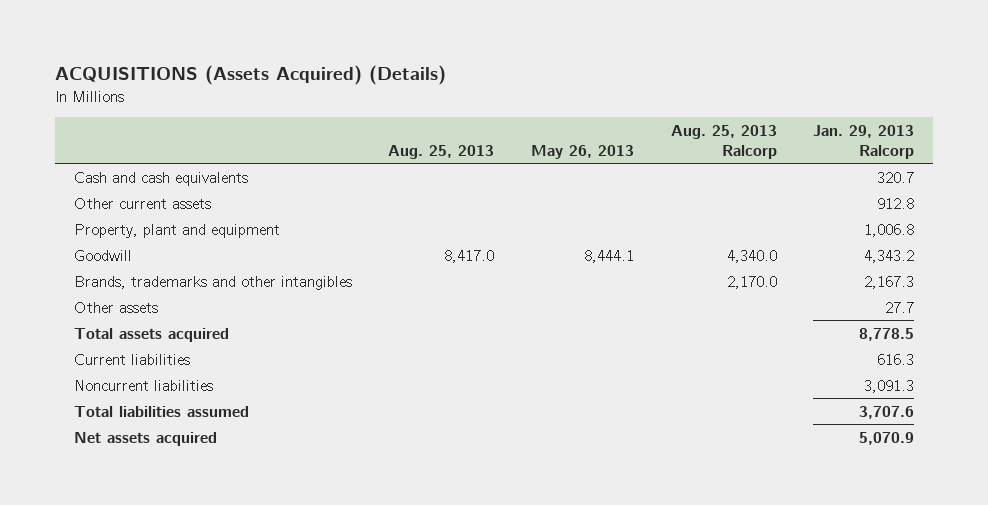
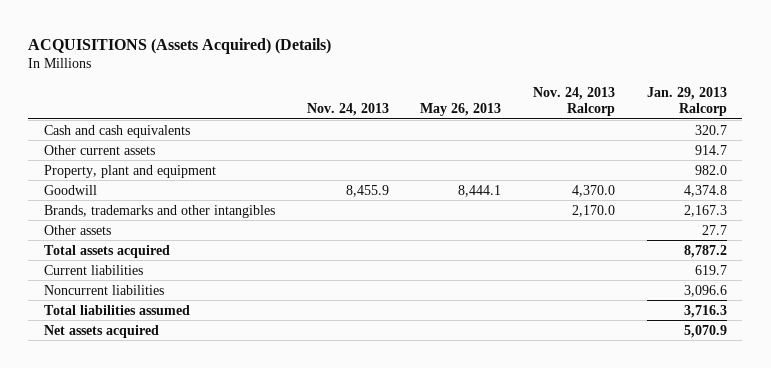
- | Aug. 25, 2013 | May 26, 2013 | Aug. 25, 2013 Ralcorp | Jan. 29, 2013 Ralcorp
+ | Nov. 24, 2013 | May 26, 2013 | Nov. 24, 2013 Ralcorp | Jan. 29, 2013 Ralcorp
- Other current assets | | | | 912.8
- Property, plant and equipment | | | | 1,006.8
- Goodwill | 8,417.0 | 8,444.1 | 4,340.0 | 4,343.2
+ Other current assets | | | | 914.7
+ Property, plant and equipment | | | | 982.0
+ Goodwill | 8,455.9 | 8,444.1 | 4,370.0 | 4,374.8
- Total assets acquired | | | | 8,778.5
- Current liabilities | | | | 616.3
- Noncurrent liabilities | | | | 3,091.3
- Total liabilities assumed | | | | 3,707.6
+ Total assets acquired | | | | 8,787.2
+ Current liabilities | | | | 619.7
+ Noncurrent liabilities | | | | 3,096.6
+ Total liabilities assumed | | | | 3,716.3

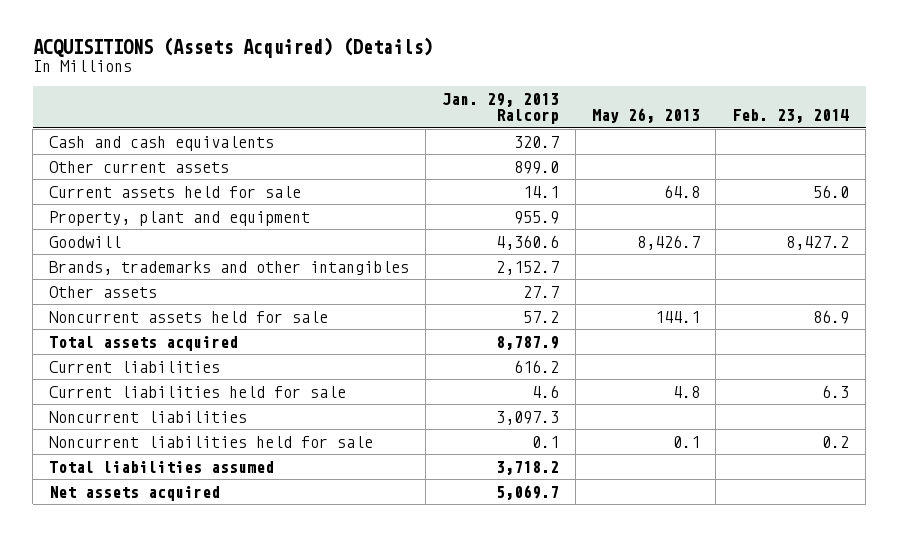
- | Nov. 24, 2013 | May 26, 2013 | Nov. 24, 2013 Ralcorp | Jan. 29, 2013 Ralcorp
+ | Jan. 29, 2013 Ralcorp | May 26, 2013 | Feb. 23, 2014
- Other current assets | | | | 914.7
- Property, plant and equipment | | | | 982.0
- Goodwill | 8,455.9 | 8,444.1 | 4,370.0 | 4,374.8
- Brands, trademarks and other intangibles | | | 2,170.0 | 2,167.3
+ Other current assets | 899.0 | |
+ Current assets held for sale | 14.1 | 64.8 | 56.0
+ Property, plant and equipment | 955.9 | |
+ Goodwill | 4,360.6 | 8,426.7 | 8,427.2
+ Brands, trademarks and other intangibles | 2,152.7 | |
- Total assets acquired | | | | 8,787.2
- Current liabilities | | | | 619.7
- Noncurrent liabilities | | | | 3,096.6
- Total liabilities assumed | | | | 3,716.3
- Net assets acquired | | | | 5,070.9
+ Noncurrent assets held for sale | 57.2 | 144.1 | 86.9
+ Total assets acquired | 8,787.9 | |
+ Current liabilities | 616.2 | |
+ Current liabilities held for sale | 4.6 | 4.8 | 6.3
+ Noncurrent liabilities | 3,097.3 | |
+ Noncurrent liabilities held for sale | 0.1 | 0.1 | 0.2
+ Total liabilities assumed | 3,718.2 | |
+ Net assets acquired | 5,069.7 | |

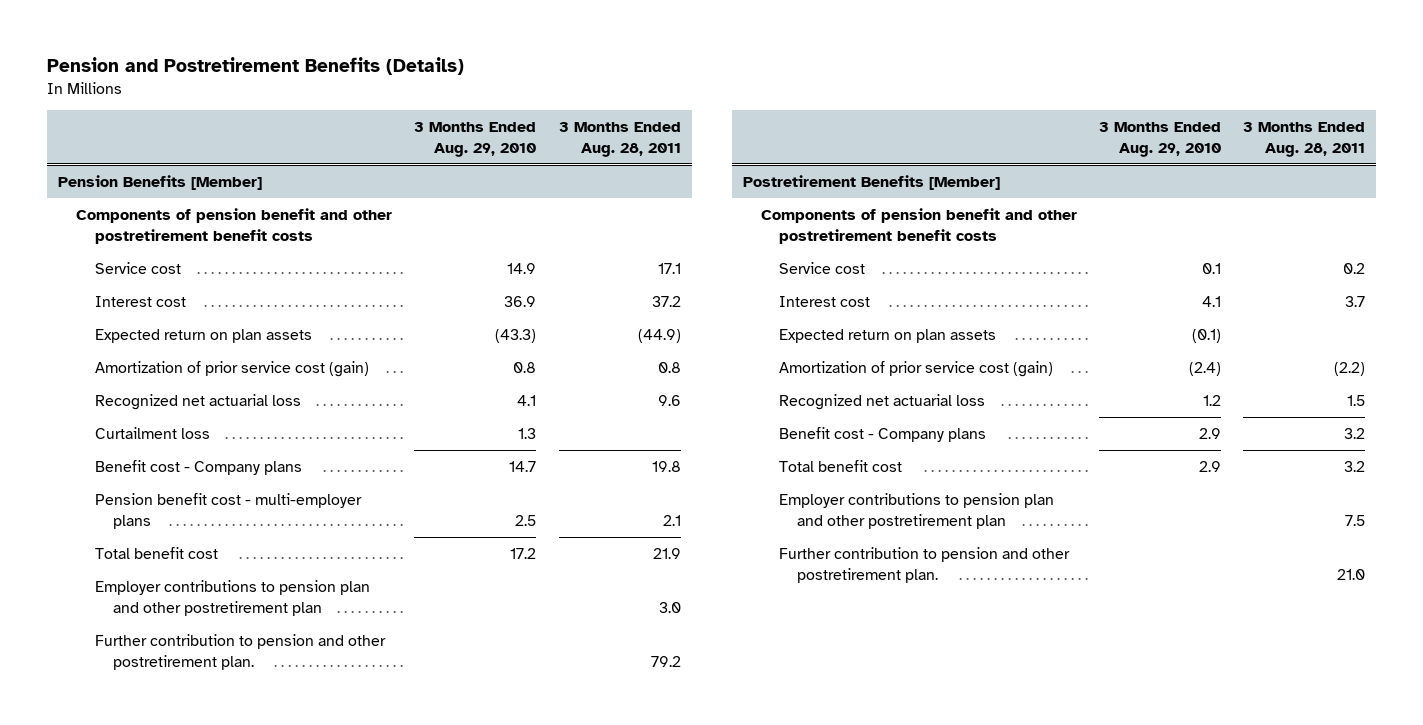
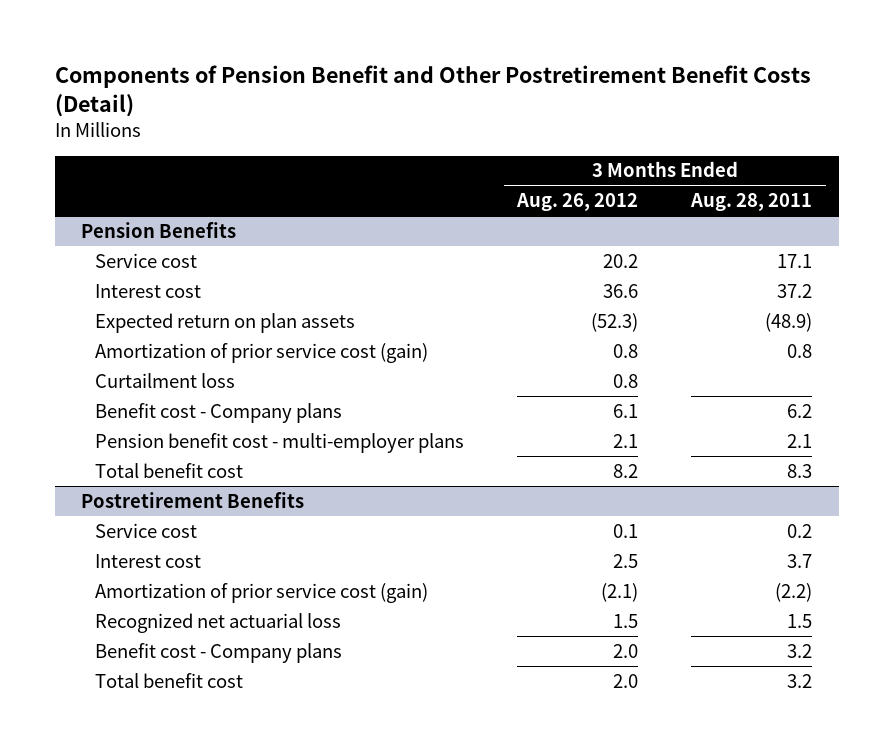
- Pension and Postretirement Benefits (Details)
+ Components of Pension Benefit and Other Postretirement Benefit Costs (Detail)
- | 3 Months Ended Aug. 29, 2010 | 3 Months Ended Aug. 28, 2011
+ | 3 Months Ended Aug. 26, 2012 | 3 Months Ended Aug. 28, 2011
- Pension Benefits [Member]
- Components of pension benefit and other postretirement benefit costs
+ Pension Benefits
- Expected return on plan assets | (43.3) | (44.9)
+ Expected return on plan assets | (52.3) | (48.9)
- Recognized net actuarial loss | 4.1 | 9.6
- Benefit cost - Company plans | 14.7 | 19.8
+ Benefit cost - Company plans | 6.1 | 6.2
- Total benefit cost | 17.2 | 21.9
- Employer contributions to pension plan and other postretirement plan | | 3.0
- Further contribution to pension and other postretirement plan. | | 79.2
- Postretirement Benefits [Member]
- Components of pension benefit and other postretirement benefit costs
+ Total benefit cost | 8.2 | 8.3
+ Postretirement Benefits
- Expected return on plan assets | (0.1) |
- Employer contributions to pension plan and other postretirement plan | | 7.5
- Further contribution to pension and other postretirement plan. | | 21.0

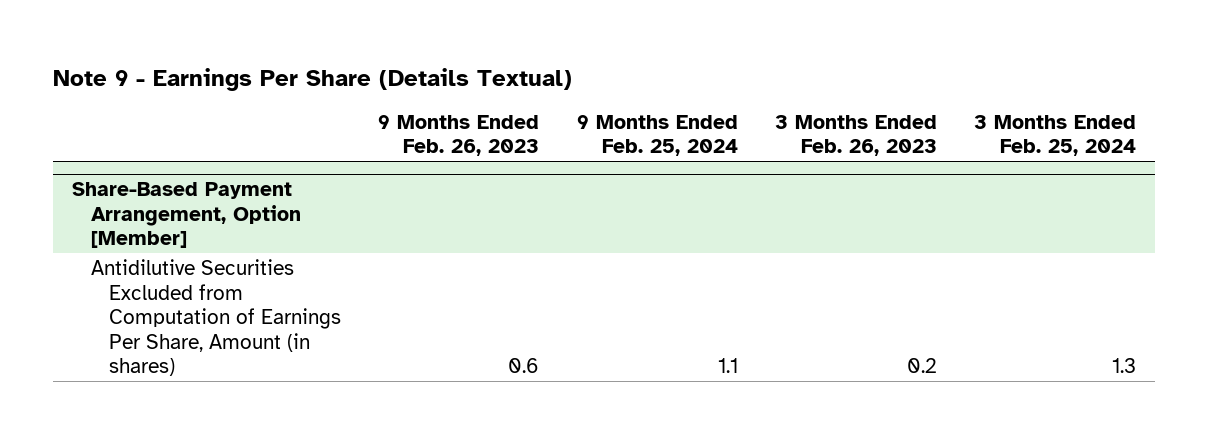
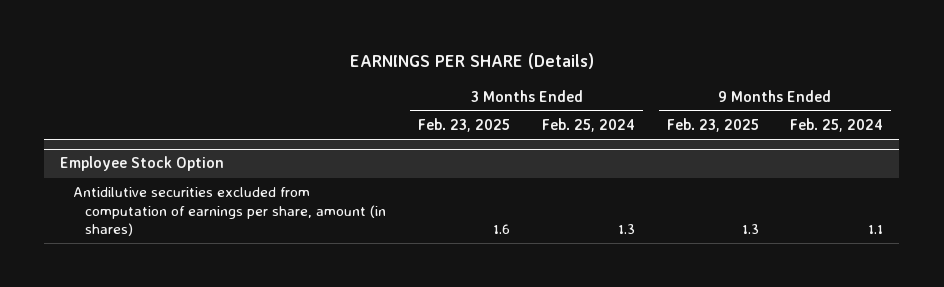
- Note 9 - Earnings Per Share (Details Textual)
+ EARNINGS PER SHARE (Details)
- | 9 Months Ended Feb. 26, 2023 | 9 Months Ended Feb. 25, 2024 | 3 Months Ended Feb. 26, 2023 | 3 Months Ended Feb. 25, 2024
+ | 3 Months Ended Feb. 23, 2025 | 3 Months Ended Feb. 25, 2024 | 9 Months Ended Feb. 23, 2025 | 9 Months Ended Feb. 25, 2024
- Share-Based Payment Arrangement, Option [Member]
- Antidilutive Securities Excluded from Computation of Earnings Per Share, Amount (in shares) | 0.6 | 1.1 | 0.2 | 1.3
+ Employee Stock Option
+ Antidilutive securities excluded from computation of earnings per share, amount (in shares) | 1.6 | 1.3 | 1.3 | 1.1

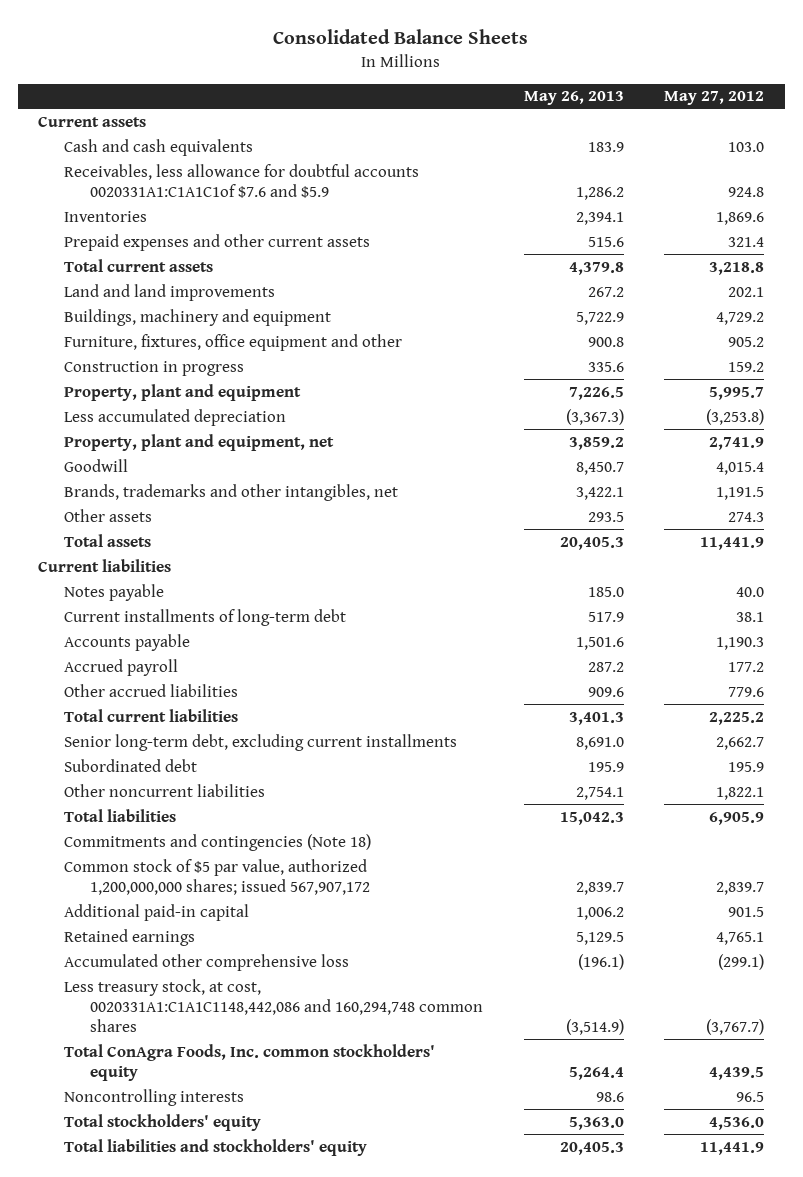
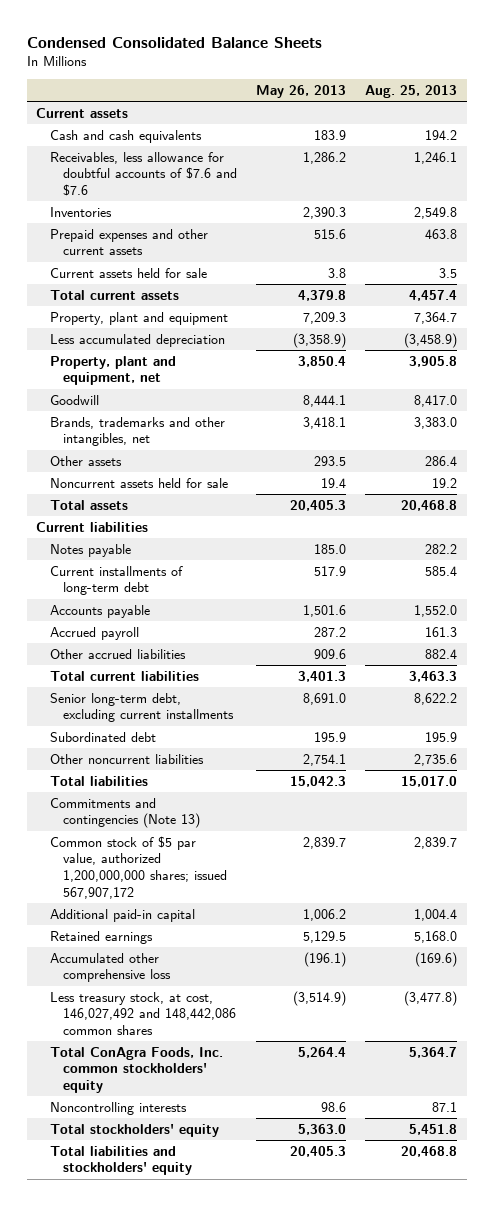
- Consolidated Balance Sheets
+ Condensed Consolidated Balance Sheets
- | May 26, 2013 | May 27, 2012
+ | May 26, 2013 | Aug. 25, 2013
- Receivables, less allowance for doubtful accounts 0020331A1:C1A1C1of $7.6 and $5.9 | 1,286.2 | 924.8
- Inventories | 2,394.1 | 1,869.6
+ Receivables, less allowance for doubtful accounts of $7.6 and $7.6 | 1,286.2 | 1,246.1
+ Inventories | 2,390.3 | 2,549.8
+ Current assets held for sale | 3.8 | 3.5
- Land and land improvements | 267.2 | 202.1
- Buildings, machinery and equipment | 5,722.9 | 4,729.2
- Furniture, fixtures, office equipment and other | 900.8 | 905.2
- Construction in progress | 335.6 | 159.2
- Property, plant and equipment | 7,226.5 | 5,995.7
- Less accumulated depreciation | (3,367.3) | (3,253.8)
- Property, plant and equipment, net | 3,859.2 | 2,741.9
- Goodwill | 8,450.7 | 4,015.4
- Brands, trademarks and other intangibles, net | 3,422.1 | 1,191.5
+ Property, plant and equipment | 7,209.3 | 7,364.7
+ Less accumulated depreciation | (3,358.9) | (3,458.9)
+ Property, plant and equipment, net | 3,850.4 | 3,905.8
+ Goodwill | 8,444.1 | 8,417.0
+ Brands, trademarks and other intangibles, net | 3,418.1 | 3,383.0
+ Noncurrent assets held for sale | 19.4 | 19.2
- Commitments and contingencies (Note 18)
+ Commitments and contingencies (Note 13)
- Less treasury stock, at cost, 0020331A1:C1A1C1148,442,086 and 160,294,748 common shares | (3,514.9) | (3,767.7)
+ Less treasury stock, at cost, 146,027,492 and 148,442,086 common shares | (3,514.9) | (3,477.8)

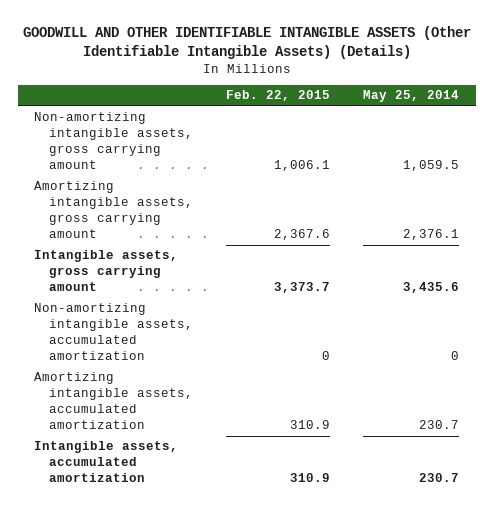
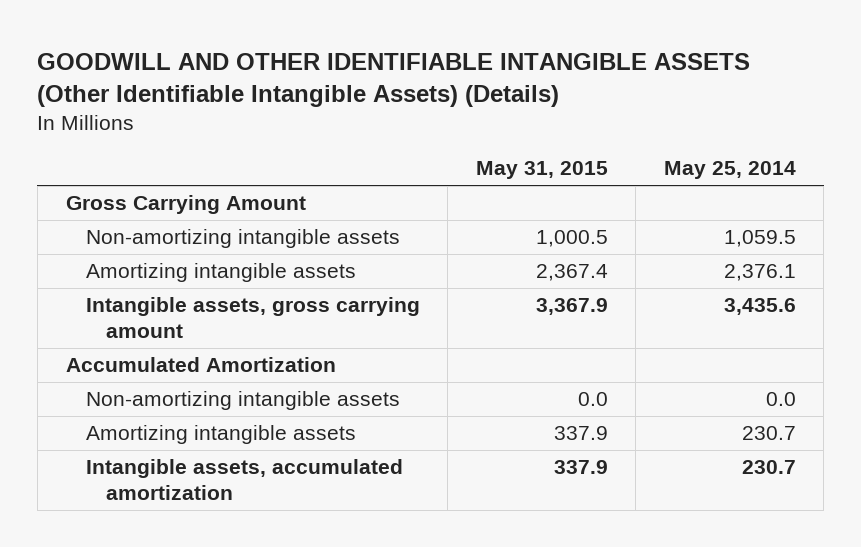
- | Feb. 22, 2015 | May 25, 2014
+ | May 31, 2015 | May 25, 2014
- Non-amortizing intangible assets, gross carrying amount | 1,006.1 | 1,059.5
- Amortizing intangible assets, gross carrying amount | 2,367.6 | 2,376.1
+ Gross Carrying Amount
+ Non-amortizing intangible assets | 1,000.5 | 1,059.5
+ Amortizing intangible assets | 2,367.4 | 2,376.1
- Non-amortizing intangible assets, accumulated amortization | 0 | 0
- Amortizing intangible assets, accumulated amortization | 310.9 | 230.7
+ Accumulated Amortization
+ Non-amortizing intangible assets | 0.0 | 0.0
+ Amortizing intangible assets | 337.9 | 230.7

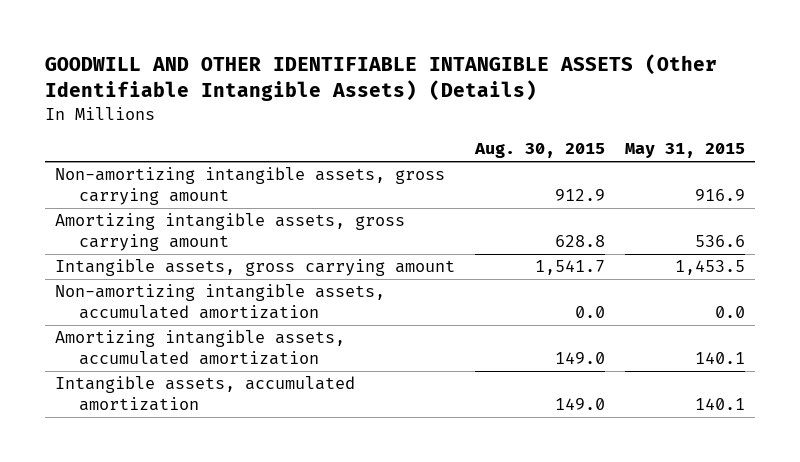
- | May 31, 2015 | May 25, 2014
+ | Aug. 30, 2015 | May 31, 2015
- Gross Carrying Amount
- Non-amortizing intangible assets | 1,000.5 | 1,059.5
- Amortizing intangible assets | 2,367.4 | 2,376.1
- Intangible assets, gross carrying amount | 3,367.9 | 3,435.6
- Accumulated Amortization
- Non-amortizing intangible assets | 0.0 | 0.0
- Amortizing intangible assets | 337.9 | 230.7
- Intangible assets, accumulated amortization | 337.9 | 230.7
+ Non-amortizing intangible assets, gross carrying amount | 912.9 | 916.9
+ Amortizing intangible assets, gross carrying amount | 628.8 | 536.6
+ Intangible assets, gross carrying amount | 1,541.7 | 1,453.5
+ Non-amortizing intangible assets, accumulated amortization | 0.0 | 0.0
+ Amortizing intangible assets, accumulated amortization | 149.0 | 140.1
+ Intangible assets, accumulated amortization | 149.0 | 140.1

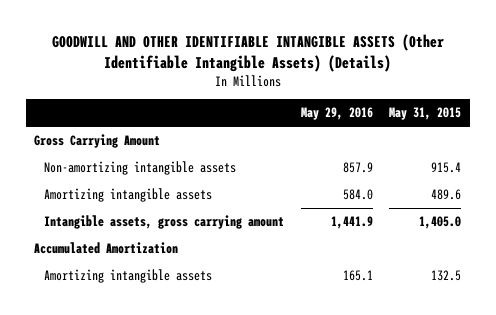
- | Aug. 30, 2015 | May 31, 2015
+ | May 29, 2016 | May 31, 2015
- Non-amortizing intangible assets, gross carrying amount | 912.9 | 916.9
- Amortizing intangible assets, gross carrying amount | 628.8 | 536.6
- Intangible assets, gross carrying amount | 1,541.7 | 1,453.5
- Non-amortizing intangible assets, accumulated amortization | 0.0 | 0.0
- Amortizing intangible assets, accumulated amortization | 149.0 | 140.1
- Intangible assets, accumulated amortization | 149.0 | 140.1
+ Gross Carrying Amount
+ Non-amortizing intangible assets | 857.9 | 915.4
+ Amortizing intangible assets | 584.0 | 489.6
+ Intangible assets, gross carrying amount | 1,441.9 | 1,405.0
+ Accumulated Amortization
+ Amortizing intangible assets | 165.1 | 132.5

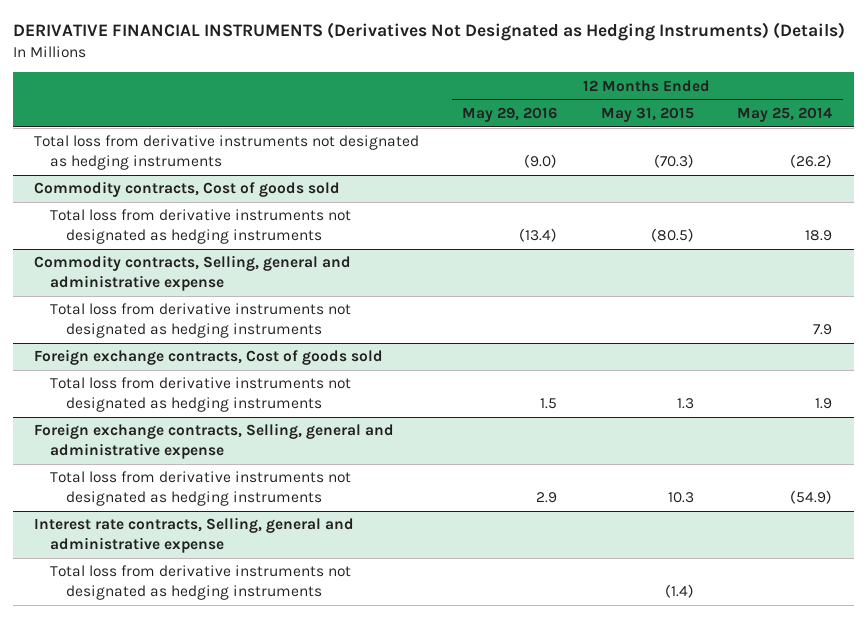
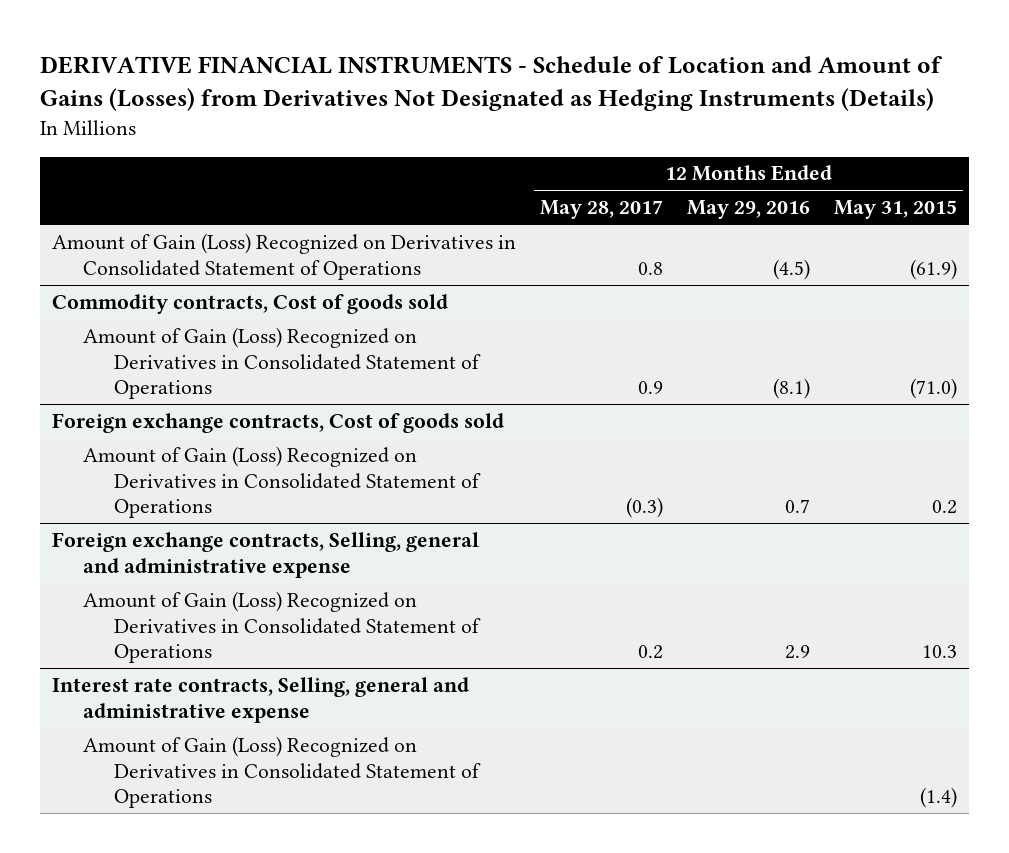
- DERIVATIVE FINANCIAL INSTRUMENTS (Derivatives Not Designated as Hedging Instruments) (Details)
+ DERIVATIVE FINANCIAL INSTRUMENTS - Schedule of Location and Amount of Gains (Losses) from Derivatives Not Designated as Hedging Instruments (Details)
- | 12 Months Ended May 29, 2016 | 12 Months Ended May 31, 2015 | 12 Months Ended May 25, 2014
+ | 12 Months Ended May 28, 2017 | 12 Months Ended May 29, 2016 | 12 Months Ended May 31, 2015
- Total loss from derivative instruments not designated as hedging instruments | (9.0) | (70.3) | (26.2)
+ Amount of Gain (Loss) Recognized on Derivatives in Consolidated Statement of Operations | 0.8 | (4.5) | (61.9)
@ Commodity contracts, Cost of goods sold
- Total loss from derivative instruments not designated as hedging instruments | (13.4) | (80.5) | 18.9
- Commodity contracts, Selling, general and administrative expense
- Total loss from derivative instruments not designated as hedging instruments | | | 7.9
@ Commodity contracts, Cost of goods sold
+ Amount of Gain (Loss) Recognized on Derivatives in Consolidated Statement of Operations | 0.9 | (8.1) | (71.0)
@ Foreign exchange contracts, Cost of goods sold
- Total loss from derivative instruments not designated as hedging instruments | 1.5 | 1.3 | 1.9
+ Amount of Gain (Loss) Recognized on Derivatives in Consolidated Statement of Operations | (0.3) | 0.7 | 0.2
@ Foreign exchange contracts, Selling, general and administrative expense
- Total loss from derivative instruments not designated as hedging instruments | 2.9 | 10.3 | (54.9)
+ Amount of Gain (Loss) Recognized on Derivatives in Consolidated Statement of Operations | 0.2 | 2.9 | 10.3
@ Interest rate contracts, Selling, general and administrative expense
- Total loss from derivative instruments not designated as hedging instruments | | (1.4) |
+ Amount of Gain (Loss) Recognized on Derivatives in Consolidated Statement of Operations | | | (1.4)

